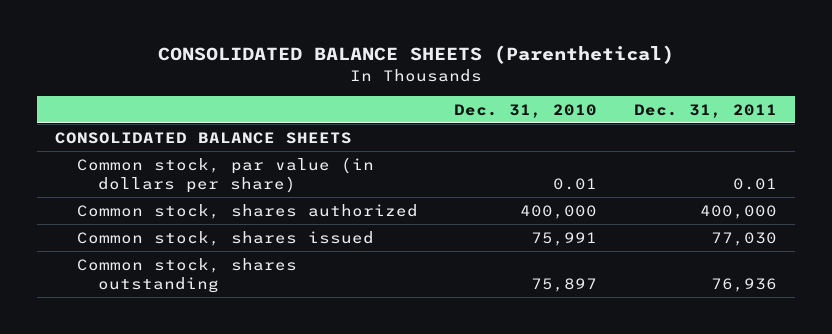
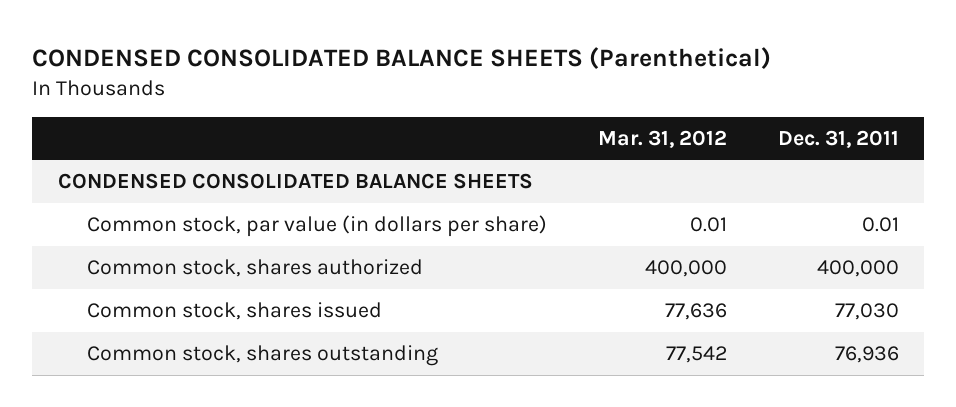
- CONSOLIDATED BALANCE SHEETS (Parenthetical)
+ CONDENSED CONSOLIDATED BALANCE SHEETS (Parenthetical)
- | Dec. 31, 2010 | Dec. 31, 2011
+ | Mar. 31, 2012 | Dec. 31, 2011
- CONSOLIDATED BALANCE SHEETS
+ CONDENSED CONSOLIDATED BALANCE SHEETS

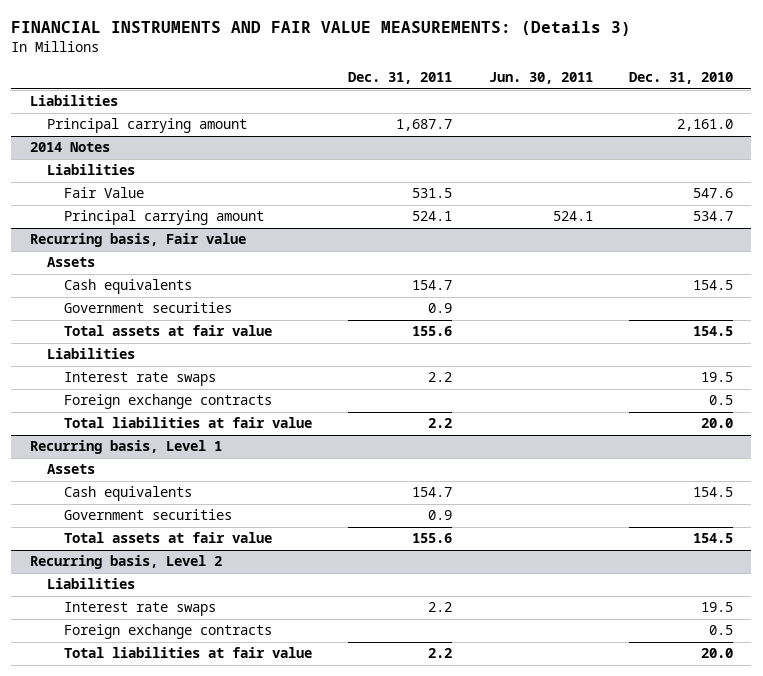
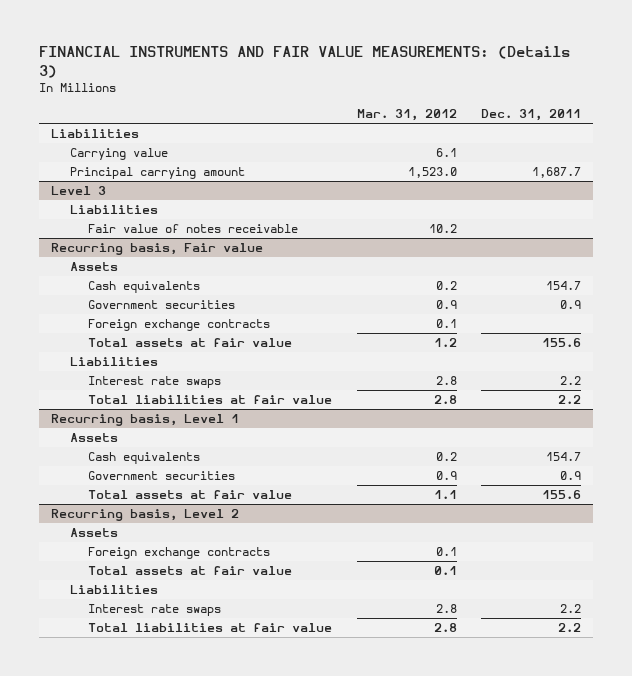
- | Dec. 31, 2011 | Jun. 30, 2011 | Dec. 31, 2010
+ | Mar. 31, 2012 | Dec. 31, 2011
+ Carrying value | 6.1 |
- 2014 Notes
+ Level 3
- Fair Value | 531.5 | | 547.6
- Principal carrying amount | 524.1 | 524.1 | 534.7
+ Fair value of notes receivable | 10.2 |
@ Recurring basis, Fair value
moved up: Foreign exchange contracts | 0.1 |
@ Recurring basis, Level 2
+ Assets
moved up: Foreign exchange contracts | 0.1 |
+ Total assets at fair value | 0.1 |

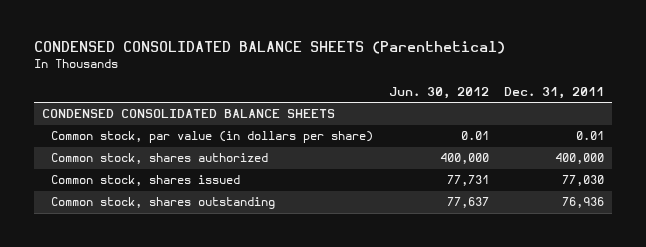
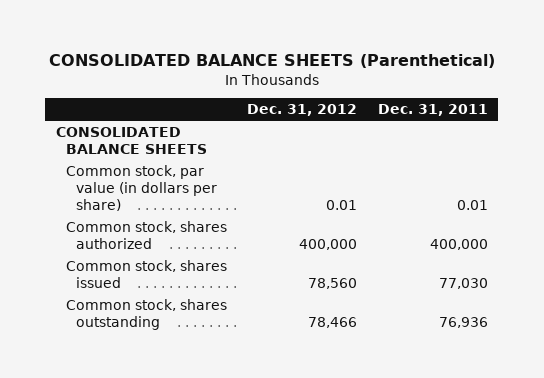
- CONDENSED CONSOLIDATED BALANCE SHEETS (Parenthetical)
+ CONSOLIDATED BALANCE SHEETS (Parenthetical)
- | Jun. 30, 2012 | Dec. 31, 2011
+ | Dec. 31, 2012 | Dec. 31, 2011
- CONDENSED CONSOLIDATED BALANCE SHEETS
+ CONSOLIDATED BALANCE SHEETS

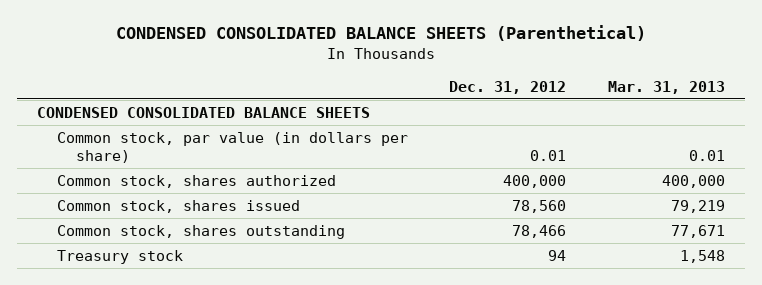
- CONSOLIDATED BALANCE SHEETS (Parenthetical)
+ CONDENSED CONSOLIDATED BALANCE SHEETS (Parenthetical)
- | Dec. 31, 2012 | Dec. 31, 2011
+ | Dec. 31, 2012 | Mar. 31, 2013
- CONSOLIDATED BALANCE SHEETS
+ CONDENSED CONSOLIDATED BALANCE SHEETS
+ Treasury stock | 94 | 1,548

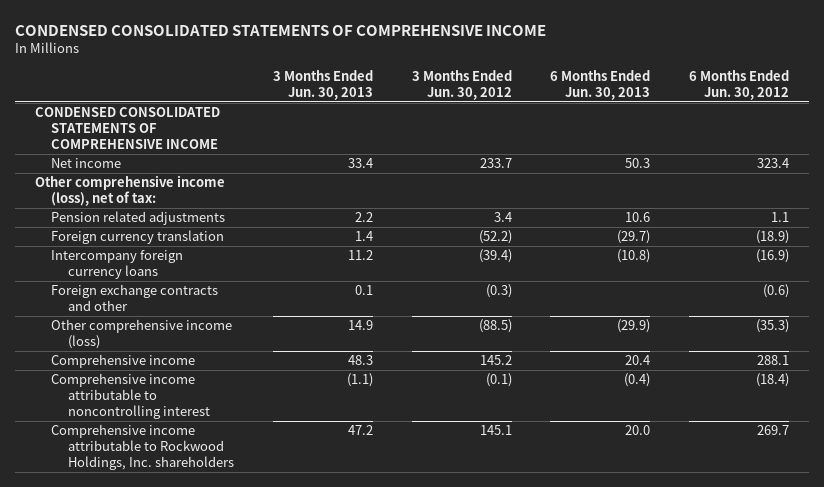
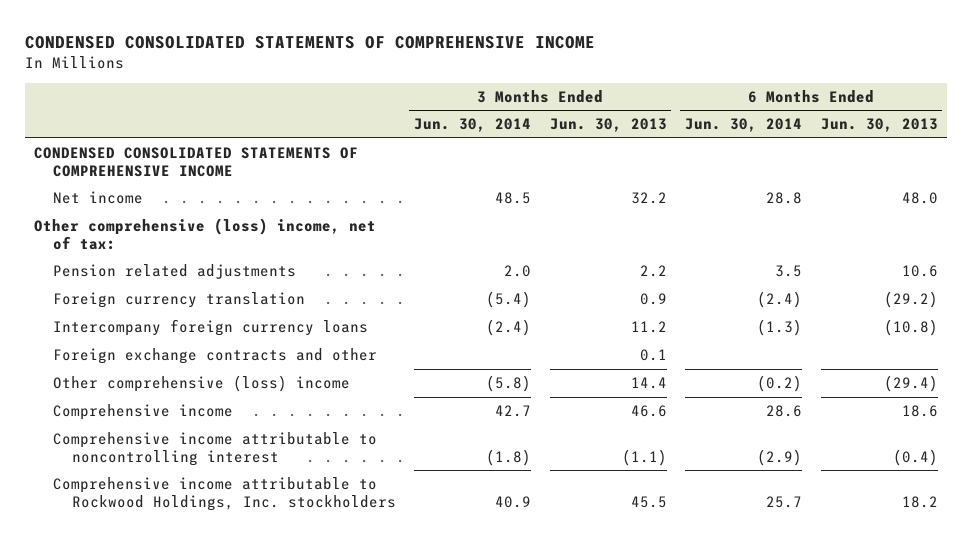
- | 3 Months Ended Jun. 30, 2013 | 3 Months Ended Jun. 30, 2012 | 6 Months Ended Jun. 30, 2013 | 6 Months Ended Jun. 30, 2012
+ | 3 Months Ended Jun. 30, 2014 | 3 Months Ended Jun. 30, 2013 | 6 Months Ended Jun. 30, 2014 | 6 Months Ended Jun. 30, 2013
- Net income | 33.4 | 233.7 | 50.3 | 323.4
- Other comprehensive income (loss), net of tax:
+ Net income | 48.5 | 32.2 | 28.8 | 48.0
+ Other comprehensive (loss) income, net of tax:
- Foreign currency translation | 1.4 | (52.2) | (29.7) | (18.9)
+ Foreign currency translation | (5.4) | 0.9 | (2.4) | (29.2)
- Other comprehensive income (loss) | 14.9 | (88.5) | (29.9) | (35.3)
- Comprehensive income | 48.3 | 145.2 | 20.4 | 288.1
+ Other comprehensive (loss) income | (5.8) | 14.4 | (0.2) | (29.4)
+ Comprehensive income | 42.7 | 46.6 | 28.6 | 18.6
- Comprehensive income attributable to Rockwood Holdings, Inc. shareholders | 47.2 | 145.1 | 20.0 | 269.7
+ Comprehensive income attributable to Rockwood Holdings, Inc. stockholders | 40.9 | 45.5 | 25.7 | 18.2

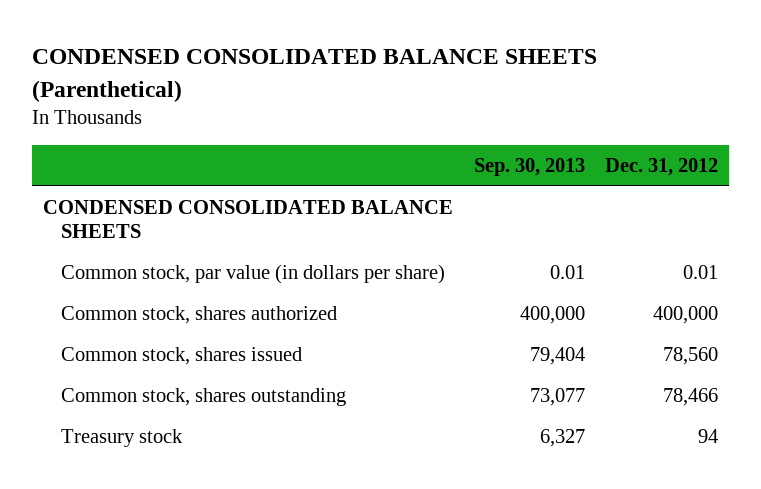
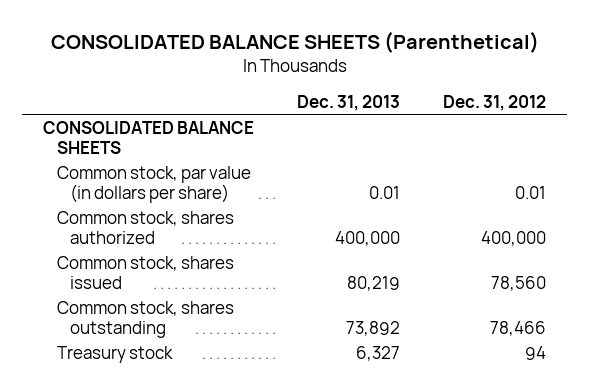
- CONDENSED CONSOLIDATED BALANCE SHEETS (Parenthetical)
+ CONSOLIDATED BALANCE SHEETS (Parenthetical)
- | Sep. 30, 2013 | Dec. 31, 2012
+ | Dec. 31, 2013 | Dec. 31, 2012
- CONDENSED CONSOLIDATED BALANCE SHEETS
+ CONSOLIDATED BALANCE SHEETS

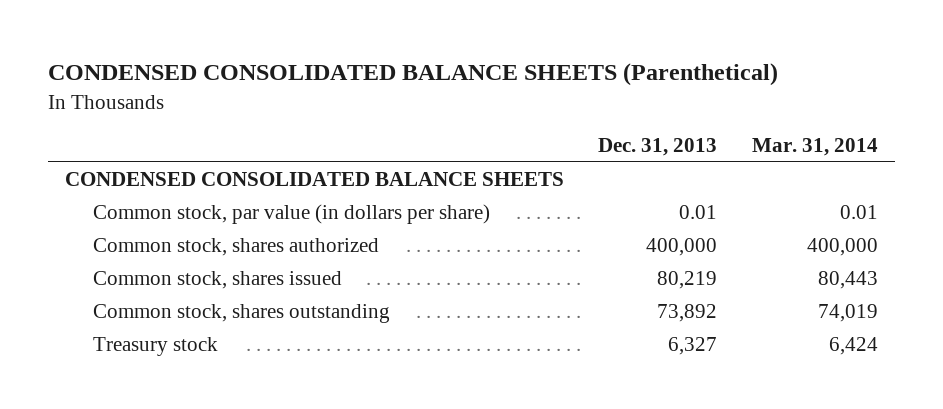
- CONSOLIDATED BALANCE SHEETS (Parenthetical)
+ CONDENSED CONSOLIDATED BALANCE SHEETS (Parenthetical)
- | Dec. 31, 2013 | Dec. 31, 2012
+ | Dec. 31, 2013 | Mar. 31, 2014
- CONSOLIDATED BALANCE SHEETS
+ CONDENSED CONSOLIDATED BALANCE SHEETS

